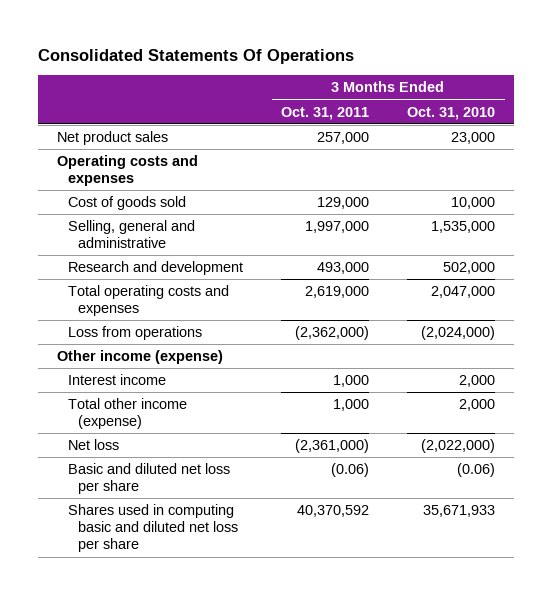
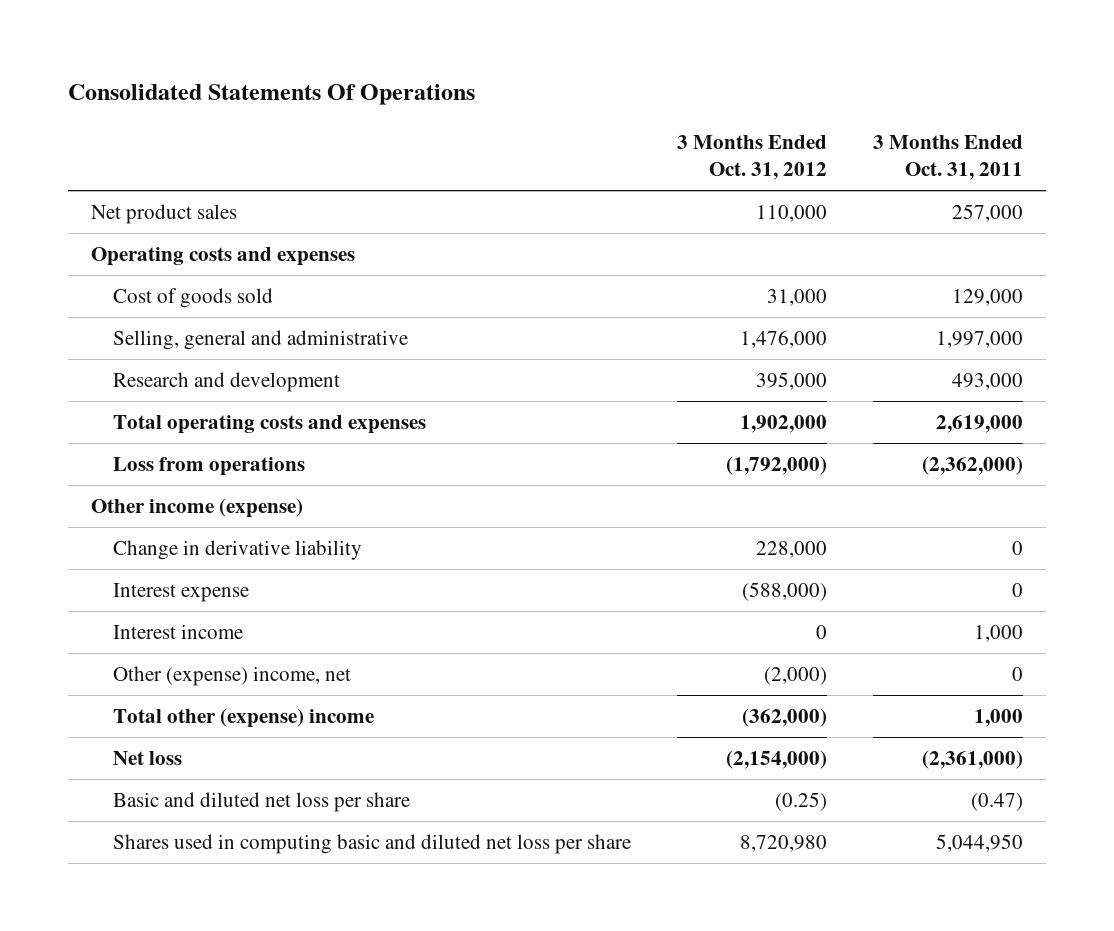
- | 3 Months Ended Oct. 31, 2011 | 3 Months Ended Oct. 31, 2010
+ | 3 Months Ended Oct. 31, 2012 | 3 Months Ended Oct. 31, 2011
+ Change in derivative liability | 228,000 | 0
+ Interest expense | (588,000) | 0
- Total other income (expense) | 1,000 | 2,000
+ Other (expense) income, net | (2,000) | 0
+ Total other (expense) income | (362,000) | 1,000
- Basic and diluted net loss per share | (0.06) | (0.06)
- Shares used in computing basic and diluted net loss per share | 40,370,592 | 35,671,933
+ Basic and diluted net loss per share | (0.25) | (0.47)
+ Shares used in computing basic and diluted net loss per share | 8,720,980 | 5,044,950

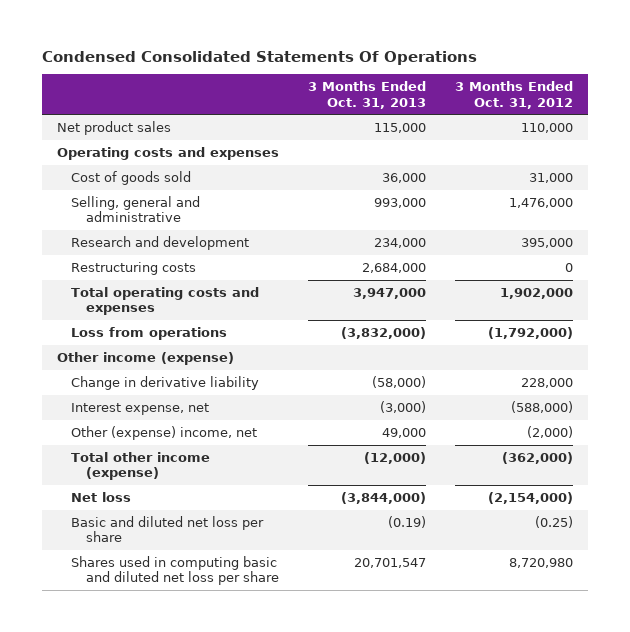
- Consolidated Statements Of Operations
+ Condensed Consolidated Statements Of Operations
- | 3 Months Ended Oct. 31, 2012 | 3 Months Ended Oct. 31, 2011
+ | 3 Months Ended Oct. 31, 2013 | 3 Months Ended Oct. 31, 2012
+ Restructuring costs | 2,684,000 | 0
- Interest expense | (588,000) | 0
- Interest income | 0 | 1,000
+ Interest expense, net | (3,000) | (588,000)
- Total other (expense) income | (362,000) | 1,000
+ Total other income (expense) | (12,000) | (362,000)

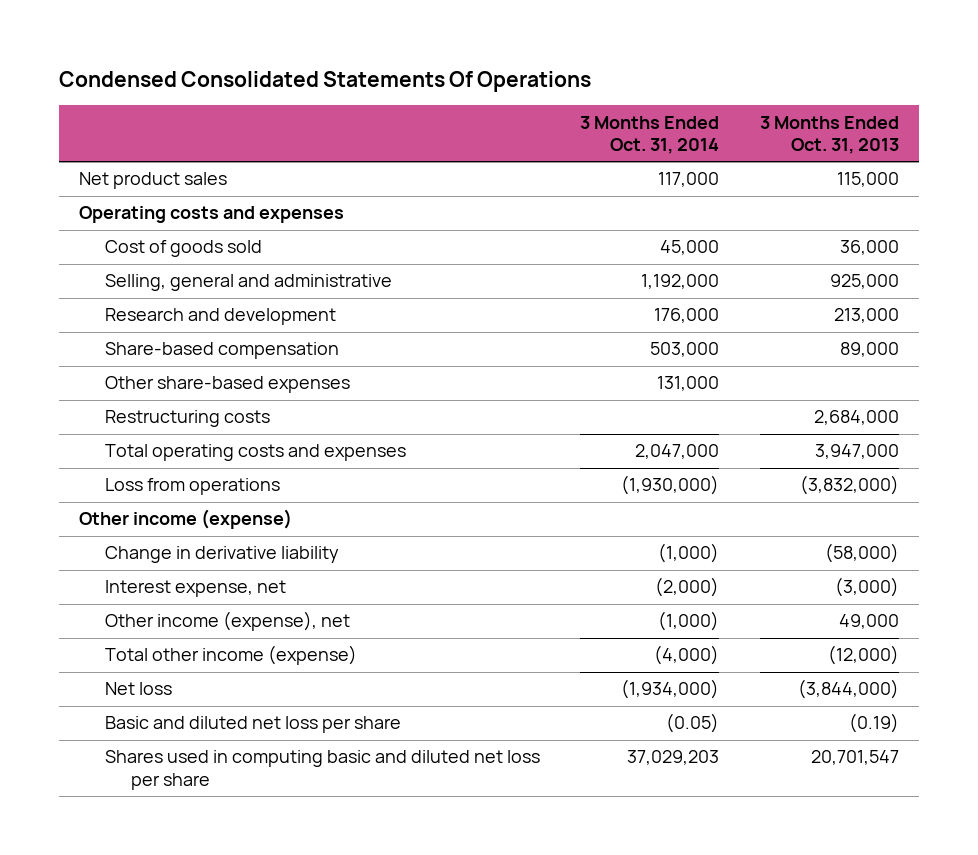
- | 3 Months Ended Oct. 31, 2013 | 3 Months Ended Oct. 31, 2012
+ | 3 Months Ended Oct. 31, 2014 | 3 Months Ended Oct. 31, 2013
- Selling, general and administrative | 993,000 | 1,476,000
- Research and development | 234,000 | 395,000
+ Selling, general and administrative | 1,192,000 | 925,000
+ Research and development | 176,000 | 213,000
+ Share-based compensation | 503,000 | 89,000
+ Other share-based expenses | 131,000 |
- Other (expense) income, net | 49,000 | (2,000)
+ Other income (expense), net | (1,000) | 49,000

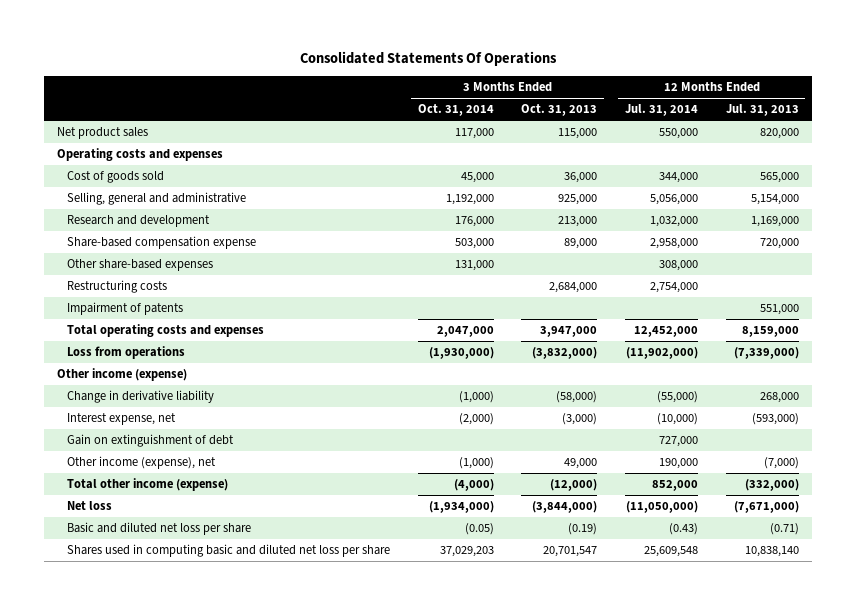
- Condensed Consolidated Statements Of Operations
+ Consolidated Statements Of Operations
- | 3 Months Ended Oct. 31, 2014 | 3 Months Ended Oct. 31, 2013
+ | 3 Months Ended Oct. 31, 2014 | 3 Months Ended Oct. 31, 2013 | 12 Months Ended Jul. 31, 2014 | 12 Months Ended Jul. 31, 2013
- Share-based compensation | 503,000 | 89,000
+ Share-based compensation expense | 503,000 | 89,000 | 2,958,000 | 720,000
+ Impairment of patents | | | | 551,000
+ Gain on extinguishment of debt | | | 727,000 |

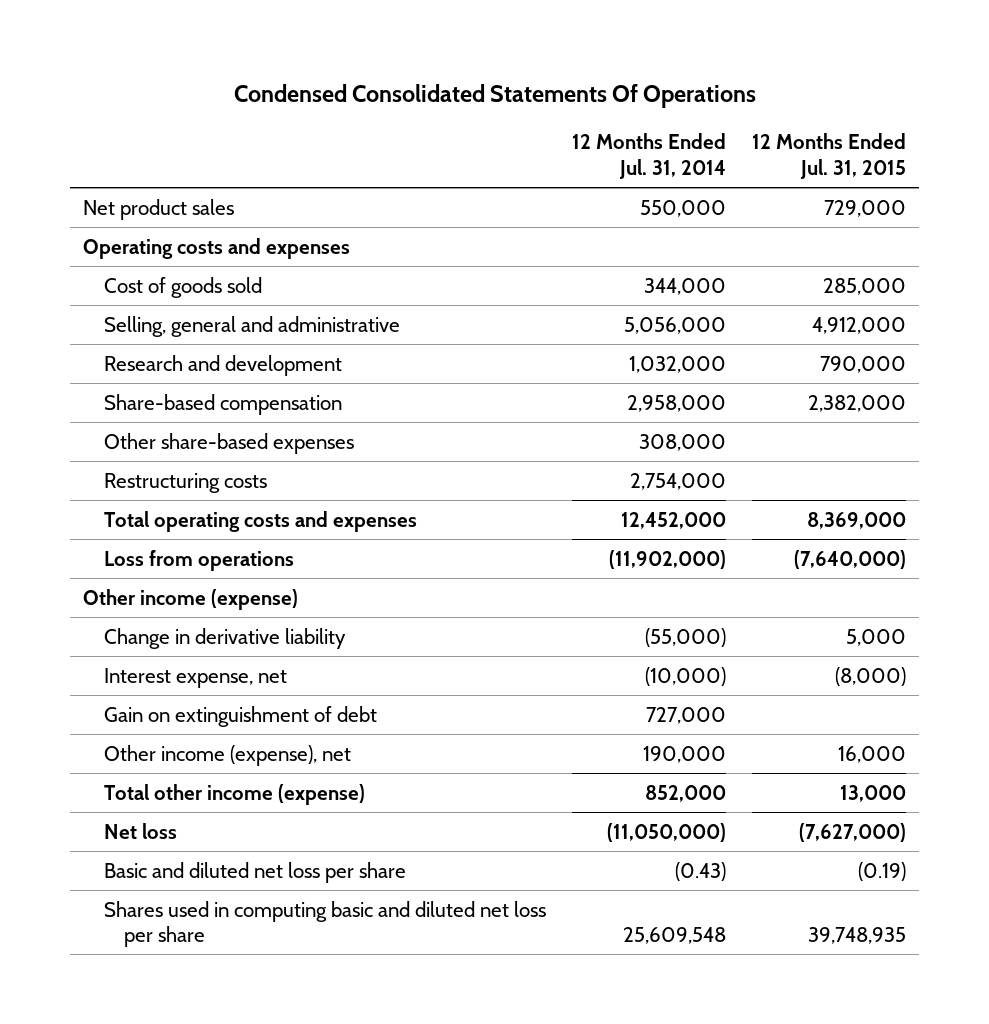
- Consolidated Statements Of Operations
+ Condensed Consolidated Statements Of Operations
- | 3 Months Ended Oct. 31, 2014 | 3 Months Ended Oct. 31, 2013 | 12 Months Ended Jul. 31, 2014 | 12 Months Ended Jul. 31, 2013
+ | 12 Months Ended Jul. 31, 2014 | 12 Months Ended Jul. 31, 2015
- Share-based compensation expense | 503,000 | 89,000 | 2,958,000 | 720,000
+ Share-based compensation | 2,958,000 | 2,382,000
- Impairment of patents | | | | 551,000

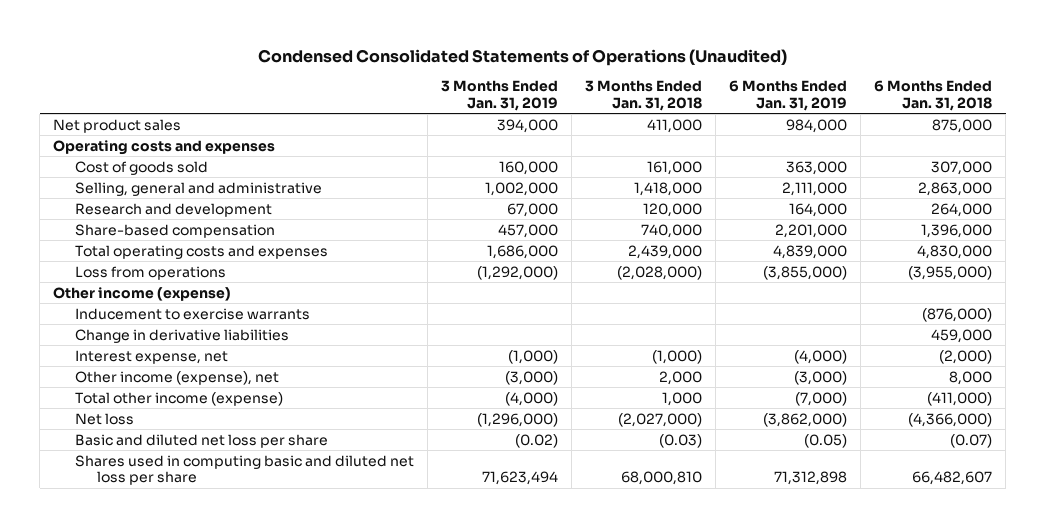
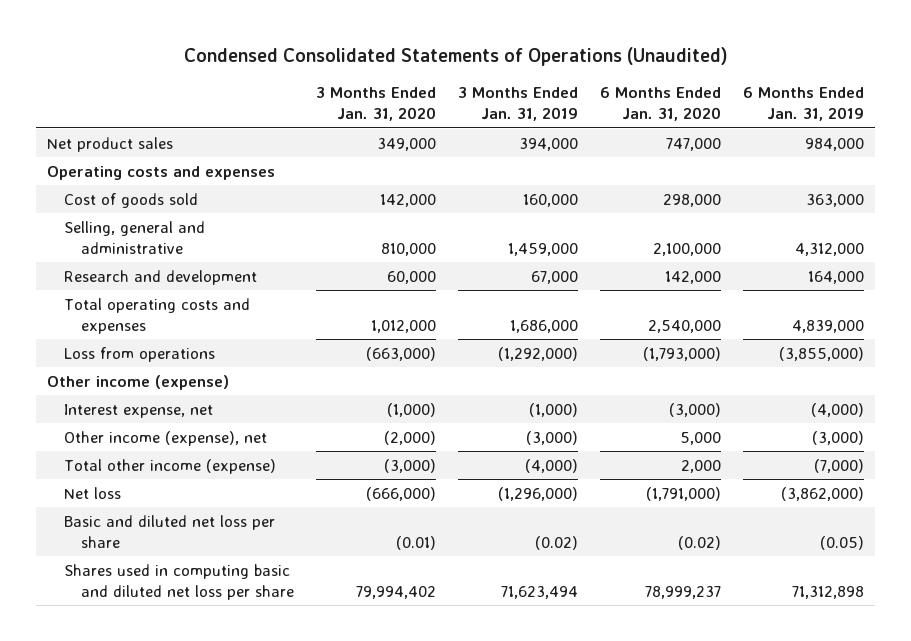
- | 3 Months Ended Jan. 31, 2019 | 3 Months Ended Jan. 31, 2018 | 6 Months Ended Jan. 31, 2019 | 6 Months Ended Jan. 31, 2018
+ | 3 Months Ended Jan. 31, 2020 | 3 Months Ended Jan. 31, 2019 | 6 Months Ended Jan. 31, 2020 | 6 Months Ended Jan. 31, 2019
- Selling, general and administrative | 1,002,000 | 1,418,000 | 2,111,000 | 2,863,000
+ Selling, general and administrative | 810,000 | 1,459,000 | 2,100,000 | 4,312,000
- Share-based compensation | 457,000 | 740,000 | 2,201,000 | 1,396,000
- Inducement to exercise warrants | | | | (876,000)
- Change in derivative liabilities | | | | 459,000

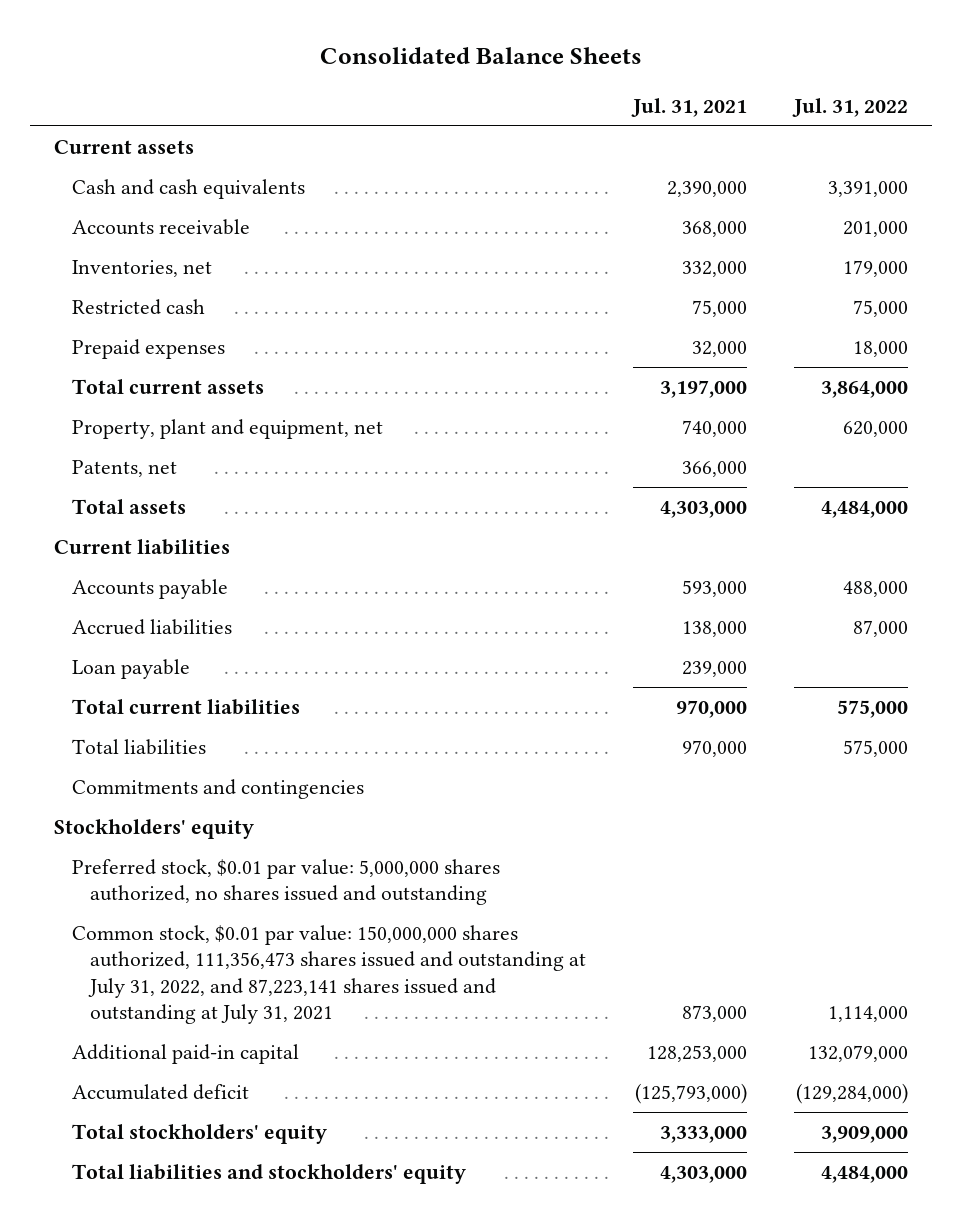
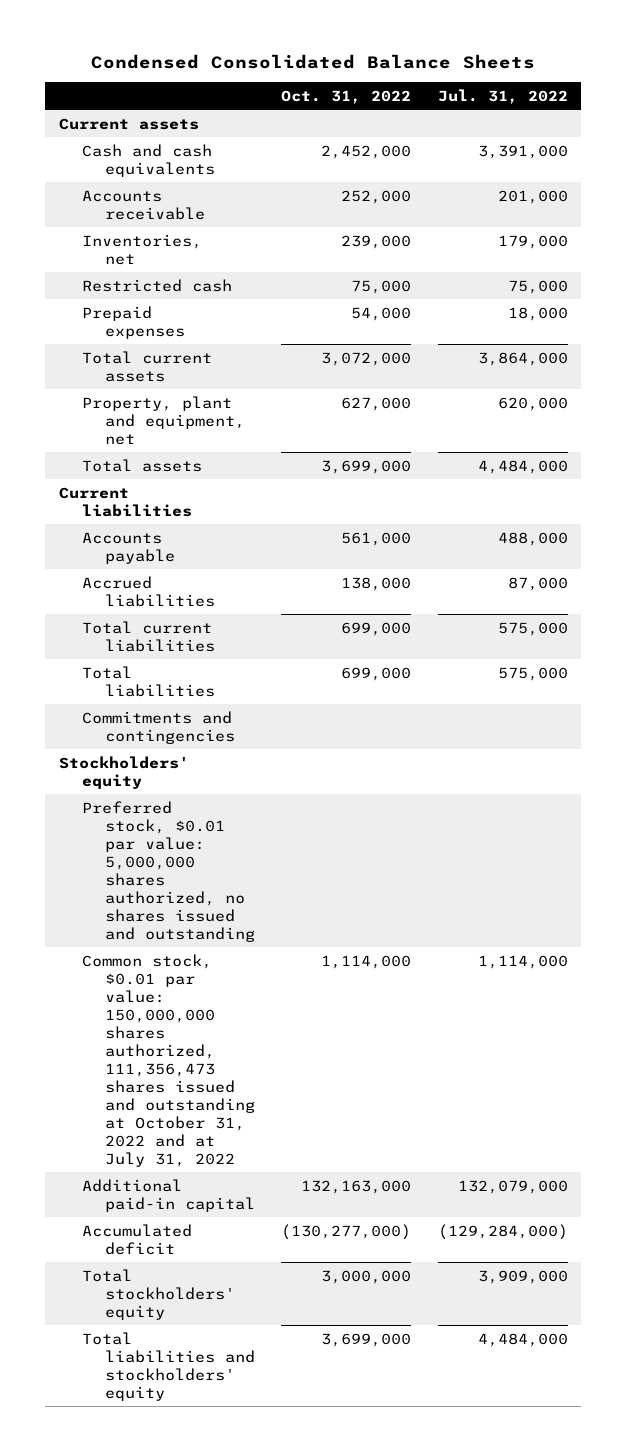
- Consolidated Balance Sheets
+ Condensed Consolidated Balance Sheets
- | Jul. 31, 2021 | Jul. 31, 2022
+ | Oct. 31, 2022 | Jul. 31, 2022
- Patents, net | 366,000 |
- Loan payable | 239,000 |
- Common stock, $0.01 par value: 150,000,000 shares authorized, 111,356,473 shares issued and outstanding at July 31, 2022, and 87,223,141 shares issued and outstanding at July 31, 2021 | 873,000 | 1,114,000
+ Common stock, $0.01 par value: 150,000,000 shares authorized, 111,356,473 shares issued and outstanding at October 31, 2022 and at July 31, 2022 | 1,114,000 | 1,114,000

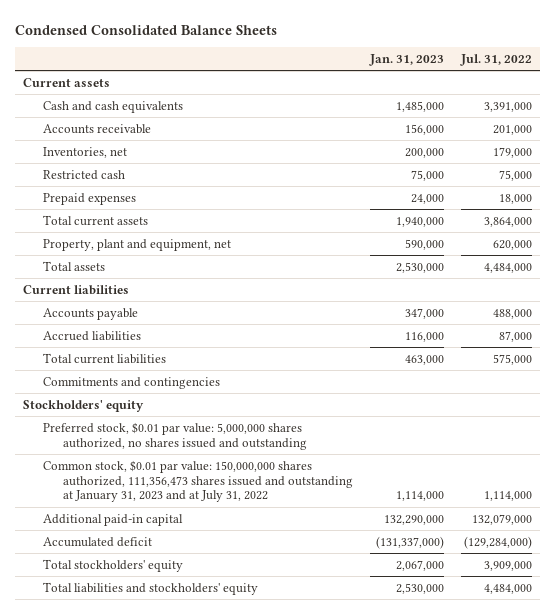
- | Oct. 31, 2022 | Jul. 31, 2022
+ | Jan. 31, 2023 | Jul. 31, 2022
- Total liabilities | 699,000 | 575,000
- Common stock, $0.01 par value: 150,000,000 shares authorized, 111,356,473 shares issued and outstanding at October 31, 2022 and at July 31, 2022 | 1,114,000 | 1,114,000
+ Common stock, $0.01 par value: 150,000,000 shares authorized, 111,356,473 shares issued and outstanding at January 31, 2023 and at July 31, 2022 | 1,114,000 | 1,114,000

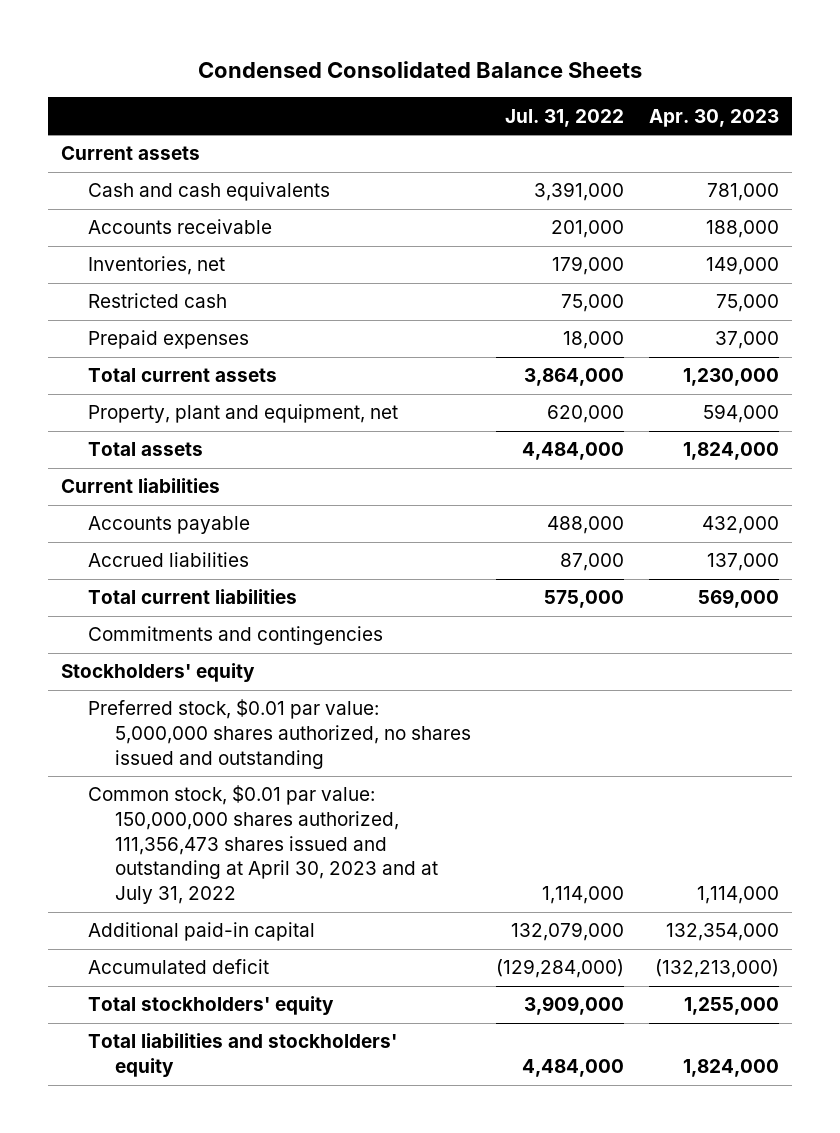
- | Jan. 31, 2023 | Jul. 31, 2022
+ | Jul. 31, 2022 | Apr. 30, 2023
- Common stock, $0.01 par value: 150,000,000 shares authorized, 111,356,473 shares issued and outstanding at January 31, 2023 and at July 31, 2022 | 1,114,000 | 1,114,000
+ Common stock, $0.01 par value: 150,000,000 shares authorized, 111,356,473 shares issued and outstanding at April 30, 2023 and at July 31, 2022 | 1,114,000 | 1,114,000

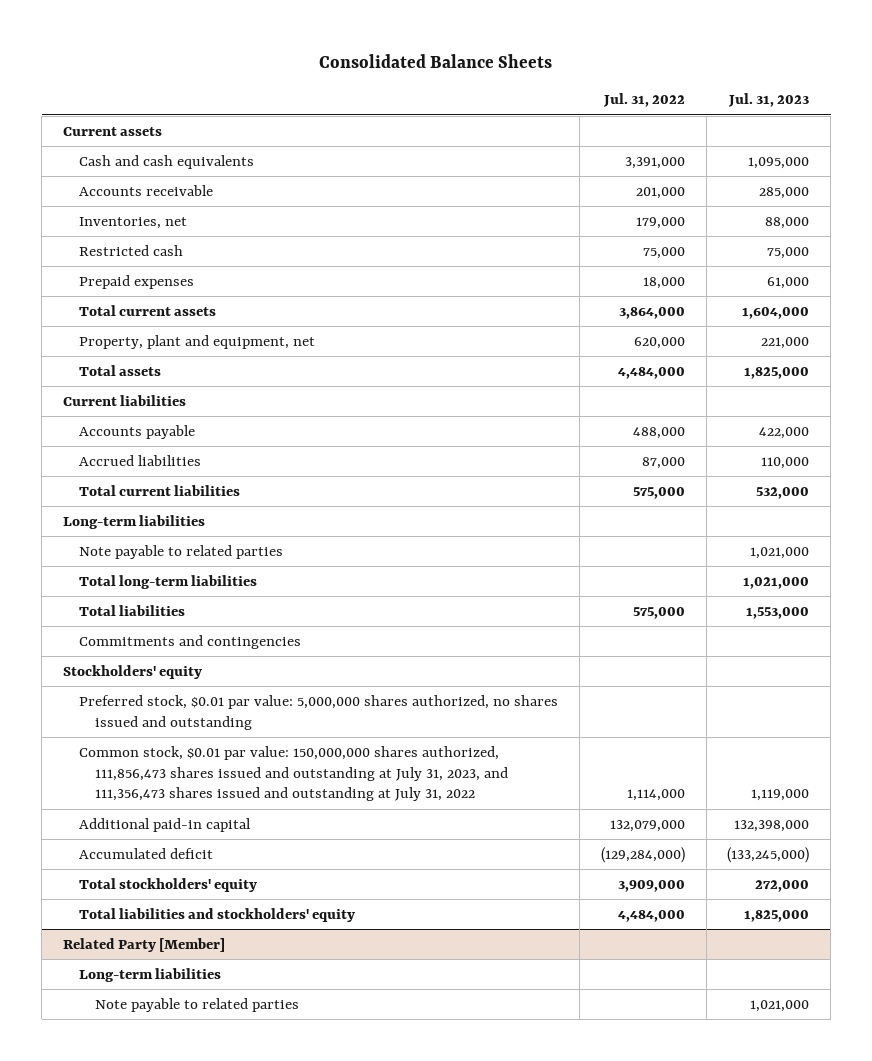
- Condensed Consolidated Balance Sheets
+ Consolidated Balance Sheets
- | Jul. 31, 2022 | Apr. 30, 2023
+ | Jul. 31, 2022 | Jul. 31, 2023
+ Long-term liabilities
+ Note payable to related parties | | 1,021,000
+ Total long-term liabilities | | 1,021,000
+ Total liabilities | 575,000 | 1,553,000
- Common stock, $0.01 par value: 150,000,000 shares authorized, 111,356,473 shares issued and outstanding at April 30, 2023 and at July 31, 2022 | 1,114,000 | 1,114,000
+ Common stock, $0.01 par value: 150,000,000 shares authorized, 111,856,473 shares issued and outstanding at July 31, 2023, and 111,356,473 shares issued and outstanding at July 31, 2022 | 1,114,000 | 1,119,000
+ Related Party [Member]
+ Long-term liabilities
+ Note payable to related parties | | 1,021,000

